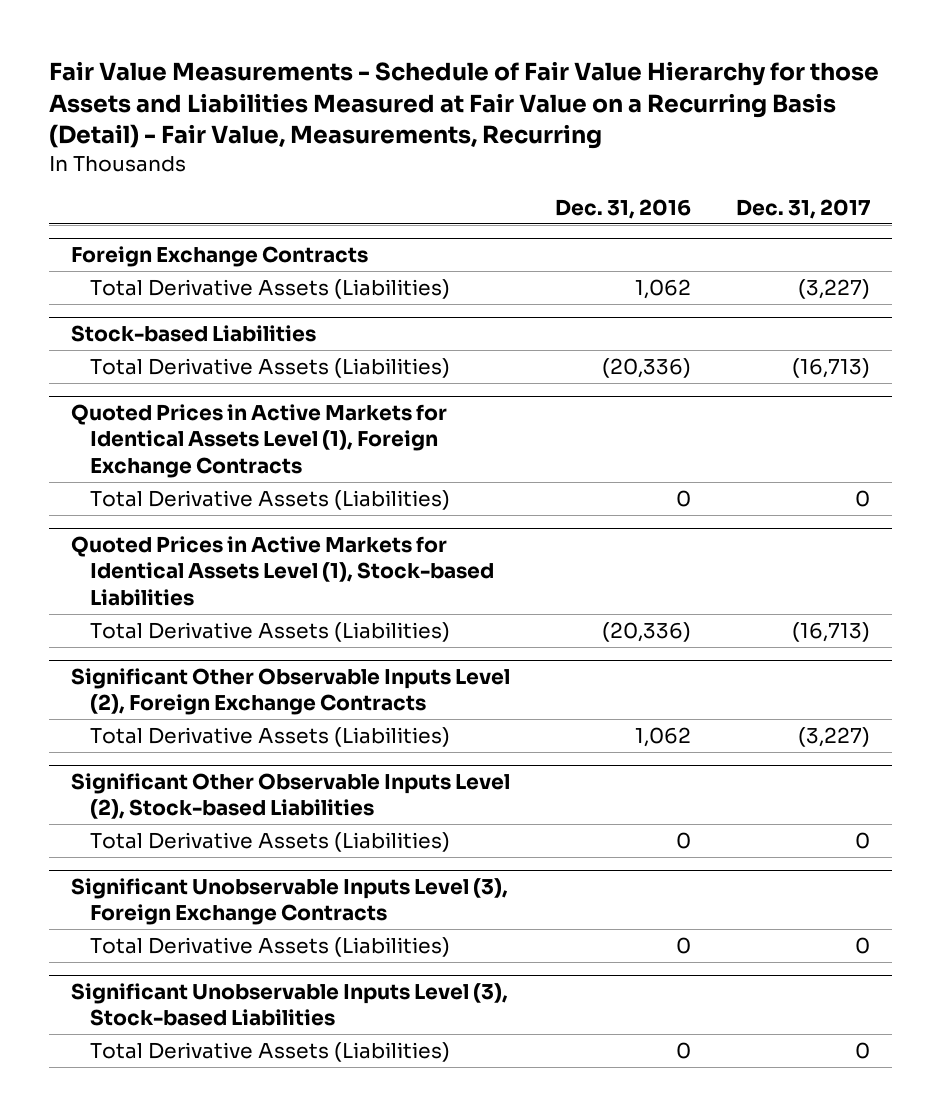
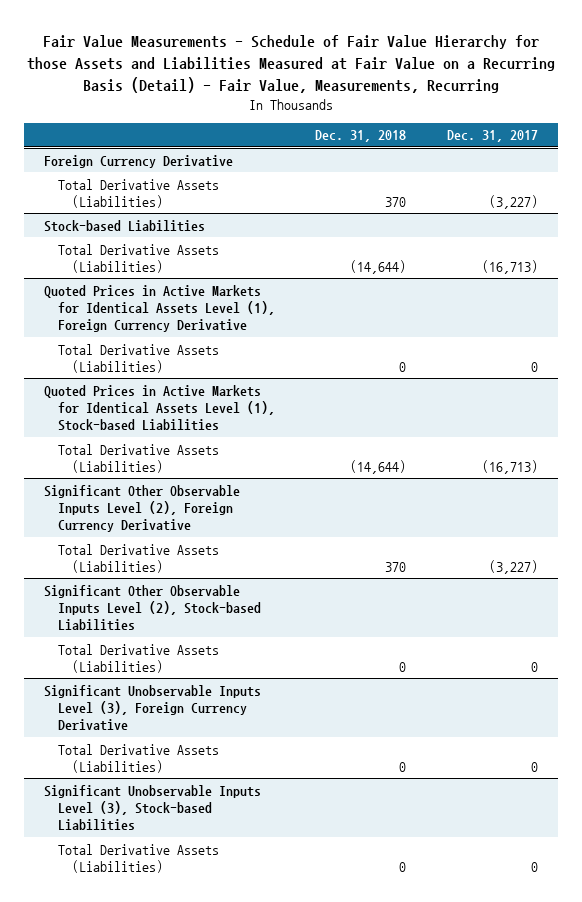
- | Dec. 31, 2016 | Dec. 31, 2017
+ | Dec. 31, 2018 | Dec. 31, 2017
- Foreign Exchange Contracts
+ Foreign Currency Derivative
- Quoted Prices in Active Markets for Identical Assets Level (1), Foreign Exchange Contracts
+ Quoted Prices in Active Markets for Identical Assets Level (1), Foreign Currency Derivative
- Significant Other Observable Inputs Level (2), Foreign Exchange Contracts
+ Significant Other Observable Inputs Level (2), Foreign Currency Derivative
- Significant Unobservable Inputs Level (3), Foreign Exchange Contracts
+ Significant Unobservable Inputs Level (3), Foreign Currency Derivative

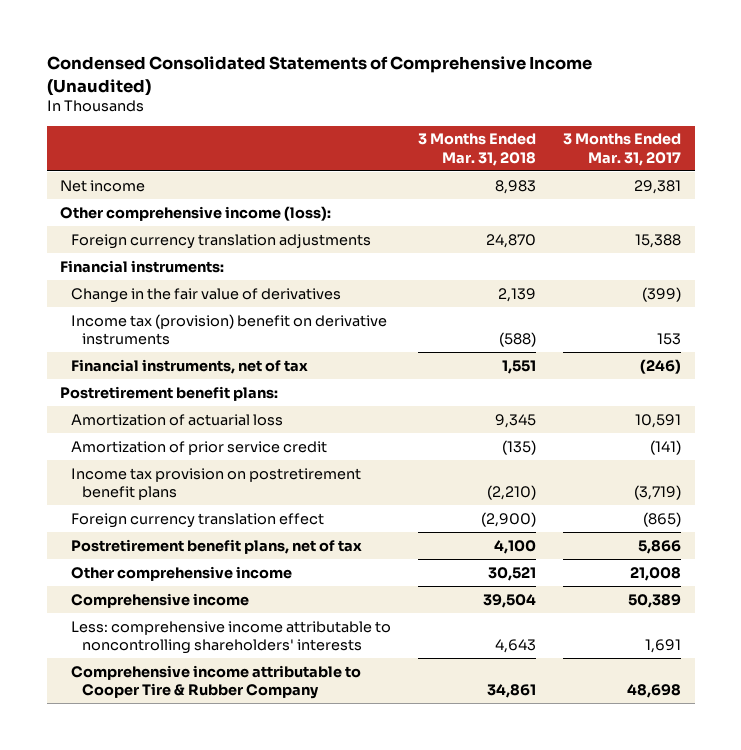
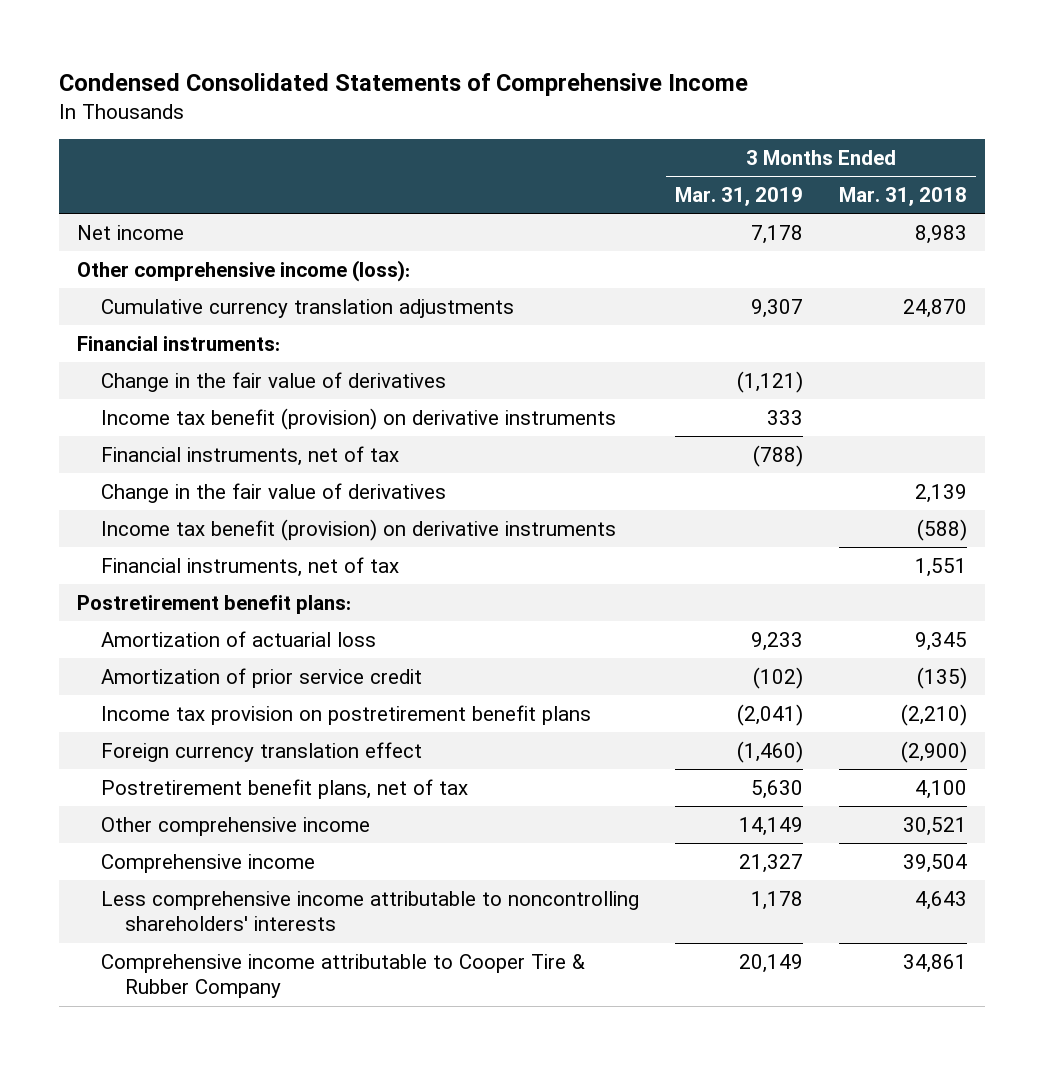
- Condensed Consolidated Statements of Comprehensive Income (Unaudited)
+ Condensed Consolidated Statements of Comprehensive Income
- | 3 Months Ended Mar. 31, 2018 | 3 Months Ended Mar. 31, 2017
+ | 3 Months Ended Mar. 31, 2019 | 3 Months Ended Mar. 31, 2018
- Foreign currency translation adjustments | 24,870 | 15,388
+ Cumulative currency translation adjustments | 9,307 | 24,870
+ Change in the fair value of derivatives | (1,121) |
+ Income tax benefit (provision) on derivative instruments | 333 |
+ Financial instruments, net of tax | (788) |
- Income tax (provision) benefit on derivative instruments | (588) | 153
+ Income tax benefit (provision) on derivative instruments | | (588)
- Less: comprehensive income attributable to noncontrolling shareholders' interests | 4,643 | 1,691
+ Less comprehensive income attributable to noncontrolling shareholders' interests | 1,178 | 4,643

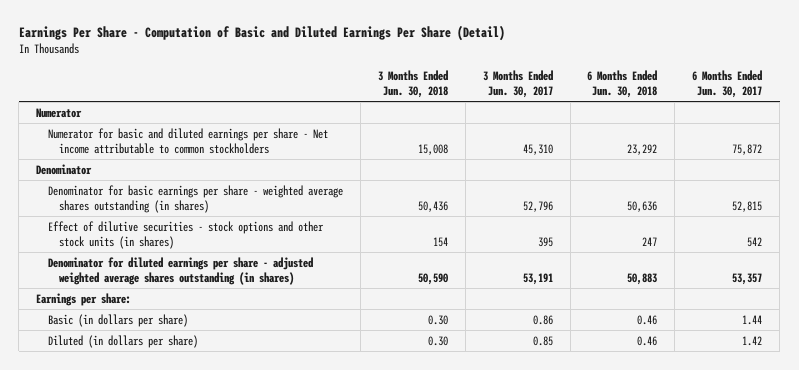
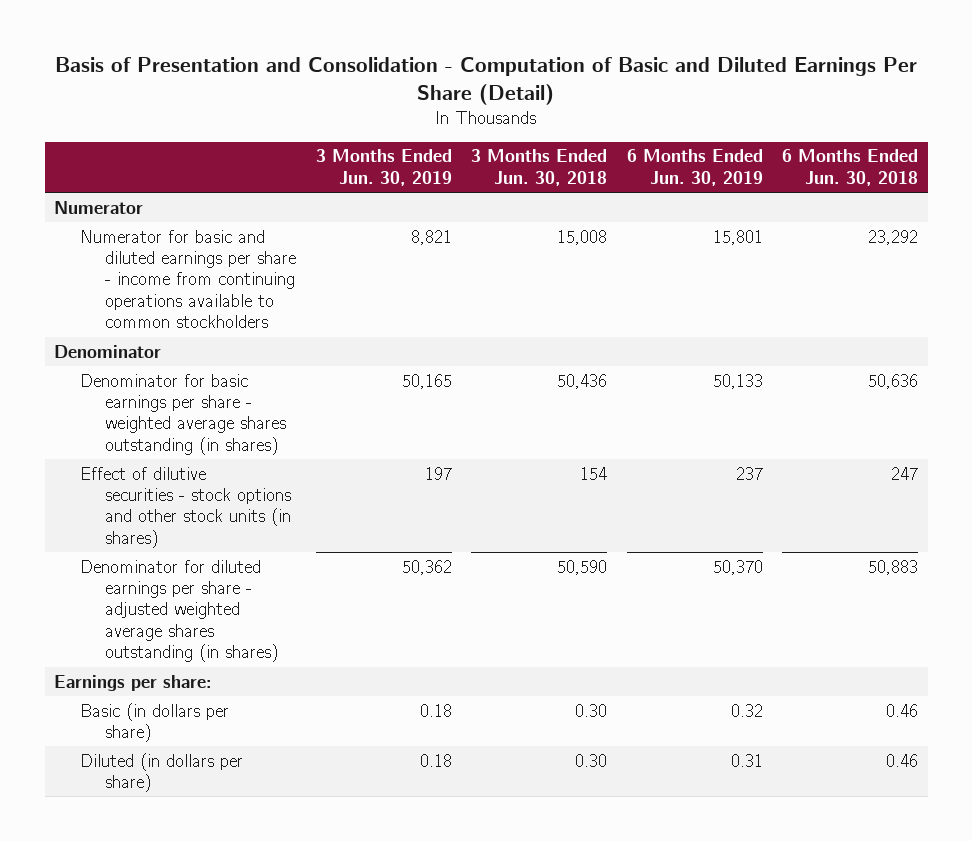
- Earnings Per Share - Computation of Basic and Diluted Earnings Per Share (Detail)
+ Basis of Presentation and Consolidation - Computation of Basic and Diluted Earnings Per Share (Detail)
- | 3 Months Ended Jun. 30, 2018 | 3 Months Ended Jun. 30, 2017 | 6 Months Ended Jun. 30, 2018 | 6 Months Ended Jun. 30, 2017
+ | 3 Months Ended Jun. 30, 2019 | 3 Months Ended Jun. 30, 2018 | 6 Months Ended Jun. 30, 2019 | 6 Months Ended Jun. 30, 2018
- Numerator for basic and diluted earnings per share - Net income attributable to common stockholders | 15,008 | 45,310 | 23,292 | 75,872
+ Numerator for basic and diluted earnings per share - income from continuing operations available to common stockholders | 8,821 | 15,008 | 15,801 | 23,292

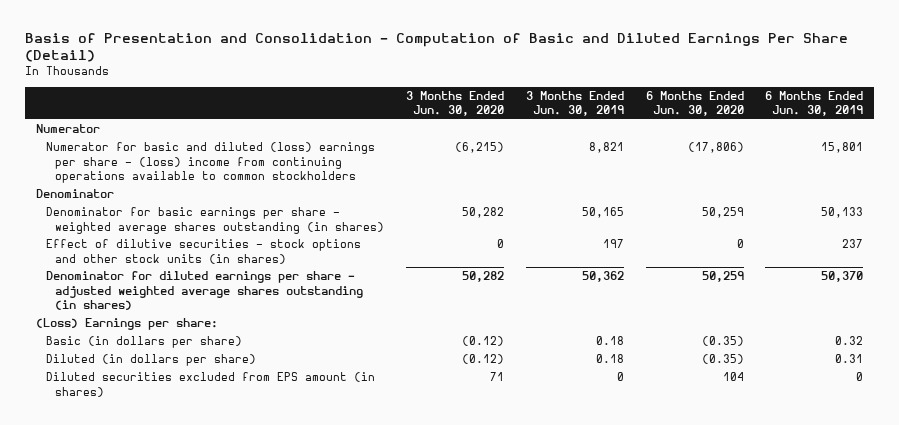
- | 3 Months Ended Jun. 30, 2019 | 3 Months Ended Jun. 30, 2018 | 6 Months Ended Jun. 30, 2019 | 6 Months Ended Jun. 30, 2018
+ | 3 Months Ended Jun. 30, 2020 | 3 Months Ended Jun. 30, 2019 | 6 Months Ended Jun. 30, 2020 | 6 Months Ended Jun. 30, 2019
- Numerator for basic and diluted earnings per share - income from continuing operations available to common stockholders | 8,821 | 15,008 | 15,801 | 23,292
+ Numerator for basic and diluted (loss) earnings per share - (loss) income from continuing operations available to common stockholders | (6,215) | 8,821 | (17,806) | 15,801
- Earnings per share:
+ (Loss) Earnings per share:
+ Diluted securities excluded from EPS amount (in shares) | 71 | 0 | 104 | 0

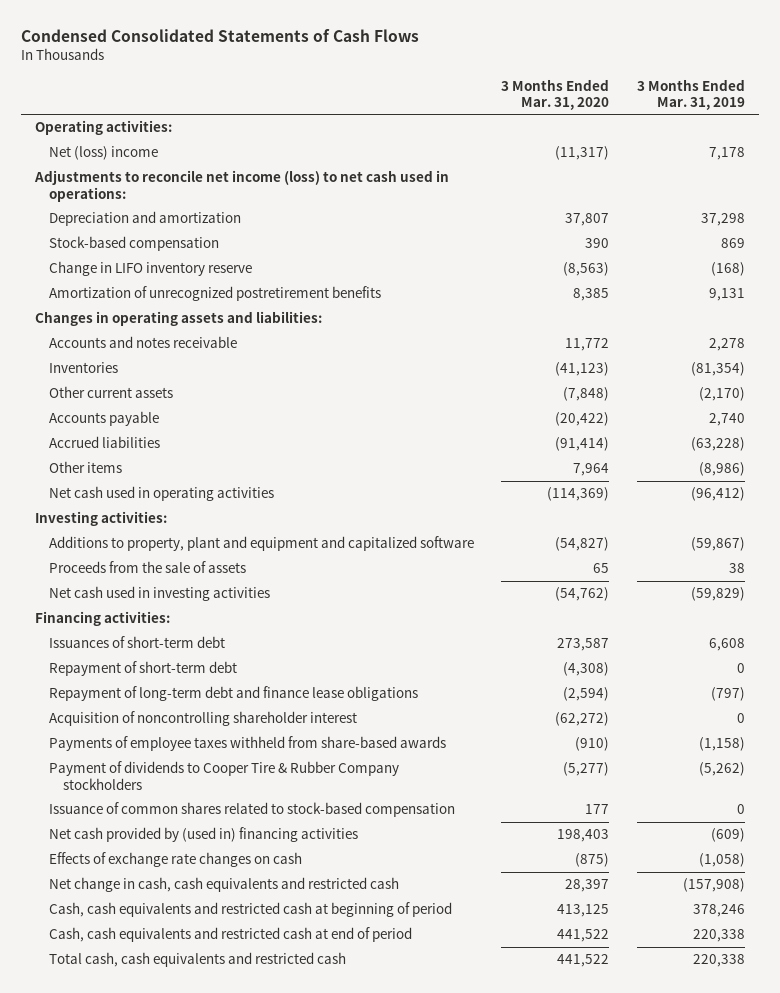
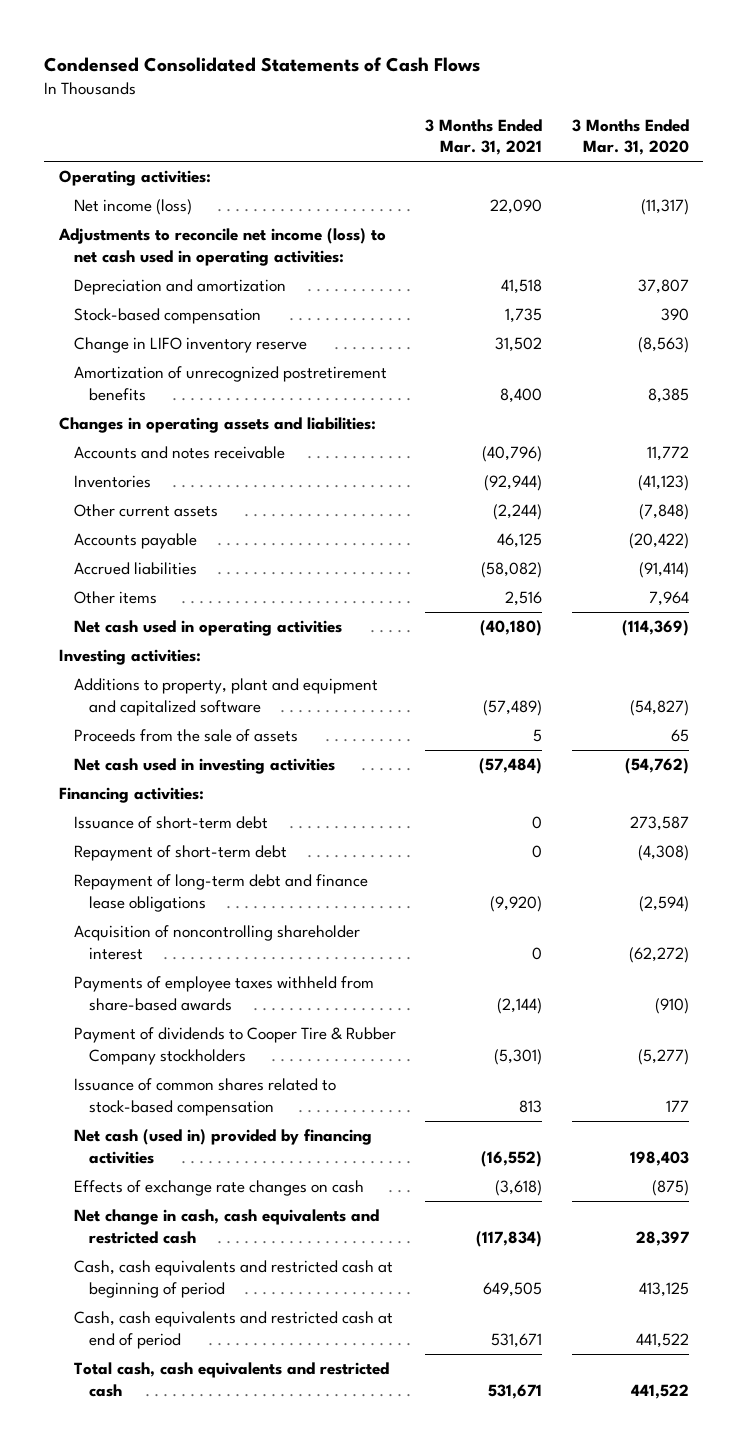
- | 3 Months Ended Mar. 31, 2020 | 3 Months Ended Mar. 31, 2019
+ | 3 Months Ended Mar. 31, 2021 | 3 Months Ended Mar. 31, 2020
- Net (loss) income | (11,317) | 7,178
- Adjustments to reconcile net income (loss) to net cash used in operations:
+ Net income (loss) | 22,090 | (11,317)
+ Adjustments to reconcile net income (loss) to net cash used in operating activities:
- Issuances of short-term debt | 273,587 | 6,608
+ Issuance of short-term debt | 0 | 273,587
- Net cash provided by (used in) financing activities | 198,403 | (609)
+ Net cash (used in) provided by financing activities | (16,552) | 198,403

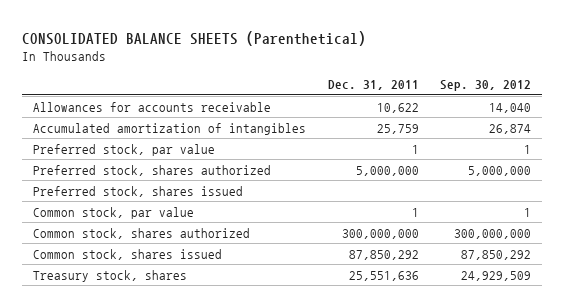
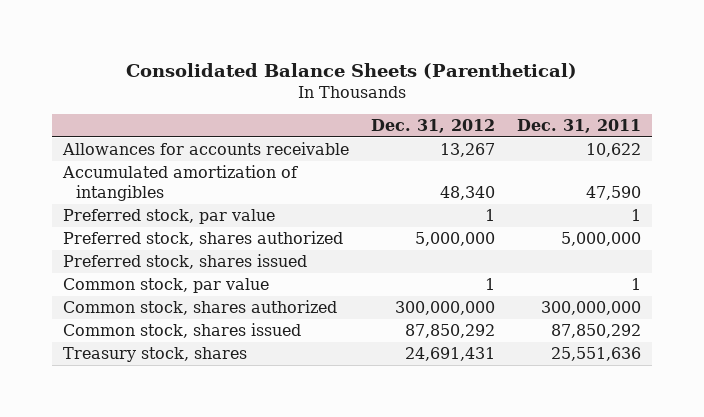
- CONSOLIDATED BALANCE SHEETS (Parenthetical)
+ Consolidated Balance Sheets (Parenthetical)
- | Dec. 31, 2011 | Sep. 30, 2012
+ | Dec. 31, 2012 | Dec. 31, 2011
- Accumulated amortization of intangibles | 25,759 | 26,874
+ Accumulated amortization of intangibles | 48,340 | 47,590

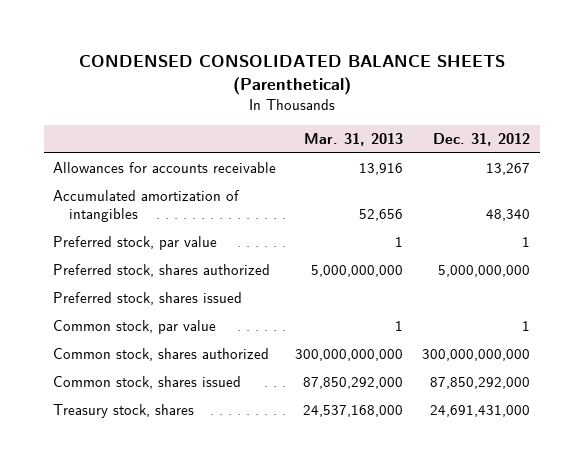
- Consolidated Balance Sheets (Parenthetical)
+ CONDENSED CONSOLIDATED BALANCE SHEETS (Parenthetical)
- | Dec. 31, 2012 | Dec. 31, 2011
+ | Mar. 31, 2013 | Dec. 31, 2012
- Preferred stock, shares authorized | 5,000,000 | 5,000,000
+ Preferred stock, shares authorized | 5,000,000,000 | 5,000,000,000
- Common stock, shares authorized | 300,000,000 | 300,000,000
- Common stock, shares issued | 87,850,292 | 87,850,292
- Treasury stock, shares | 24,691,431 | 25,551,636
+ Common stock, shares authorized | 300,000,000,000 | 300,000,000,000
+ Common stock, shares issued | 87,850,292,000 | 87,850,292,000
+ Treasury stock, shares | 24,537,168,000 | 24,691,431,000

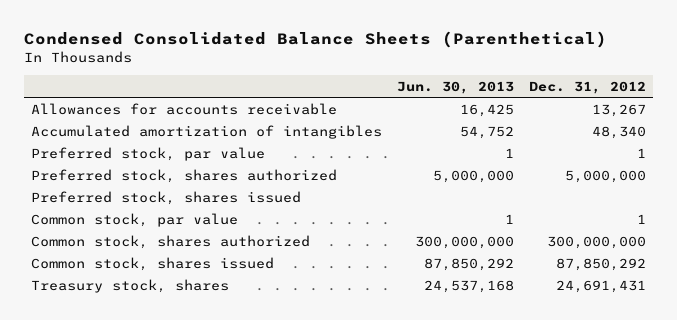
- CONDENSED CONSOLIDATED BALANCE SHEETS (Parenthetical)
+ Condensed Consolidated Balance Sheets (Parenthetical)
- | Mar. 31, 2013 | Dec. 31, 2012
+ | Jun. 30, 2013 | Dec. 31, 2012
- Preferred stock, shares authorized | 5,000,000,000 | 5,000,000,000
+ Preferred stock, shares authorized | 5,000,000 | 5,000,000
- Common stock, shares authorized | 300,000,000,000 | 300,000,000,000
- Common stock, shares issued | 87,850,292,000 | 87,850,292,000
- Treasury stock, shares | 24,537,168,000 | 24,691,431,000
+ Common stock, shares authorized | 300,000,000 | 300,000,000
+ Common stock, shares issued | 87,850,292 | 87,850,292
+ Treasury stock, shares | 24,537,168 | 24,691,431

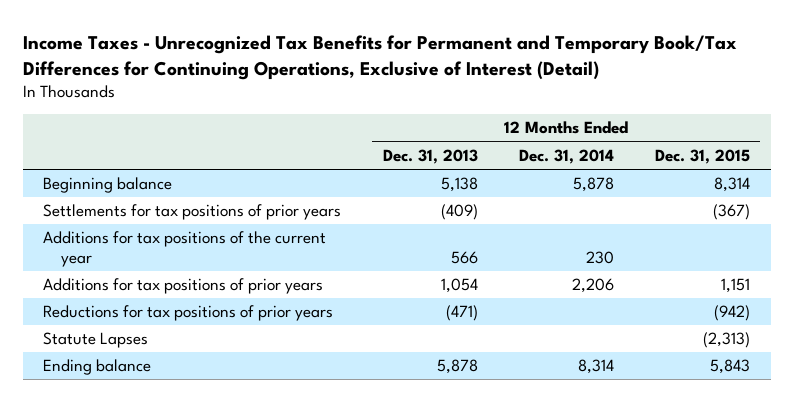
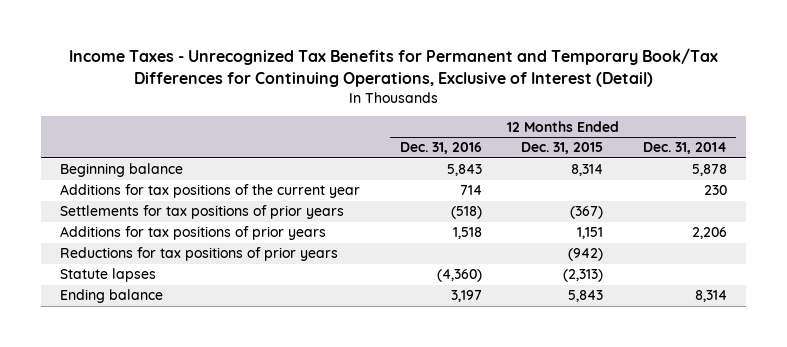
- | 12 Months Ended Dec. 31, 2013 | 12 Months Ended Dec. 31, 2014 | 12 Months Ended Dec. 31, 2015
+ | 12 Months Ended Dec. 31, 2016 | 12 Months Ended Dec. 31, 2015 | 12 Months Ended Dec. 31, 2014
moved down: Settlements for tax positions of prior years | (518) | (367) |
- Statute Lapses | | | (2,313)
+ Statute lapses | (4,360) | (2,313) |

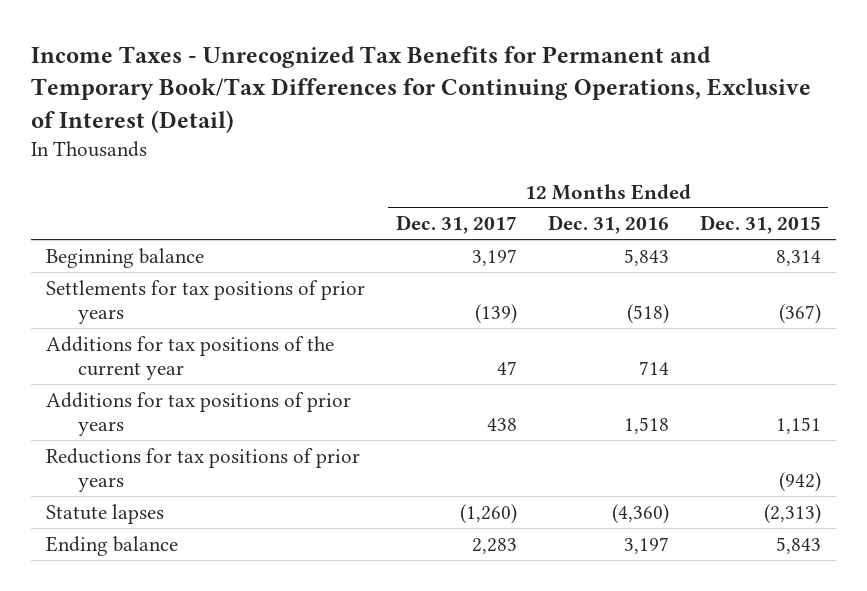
- | 12 Months Ended Dec. 31, 2016 | 12 Months Ended Dec. 31, 2015 | 12 Months Ended Dec. 31, 2014
+ | 12 Months Ended Dec. 31, 2017 | 12 Months Ended Dec. 31, 2016 | 12 Months Ended Dec. 31, 2015
moved down: Additions for tax positions of the current year | 47 | 714 |

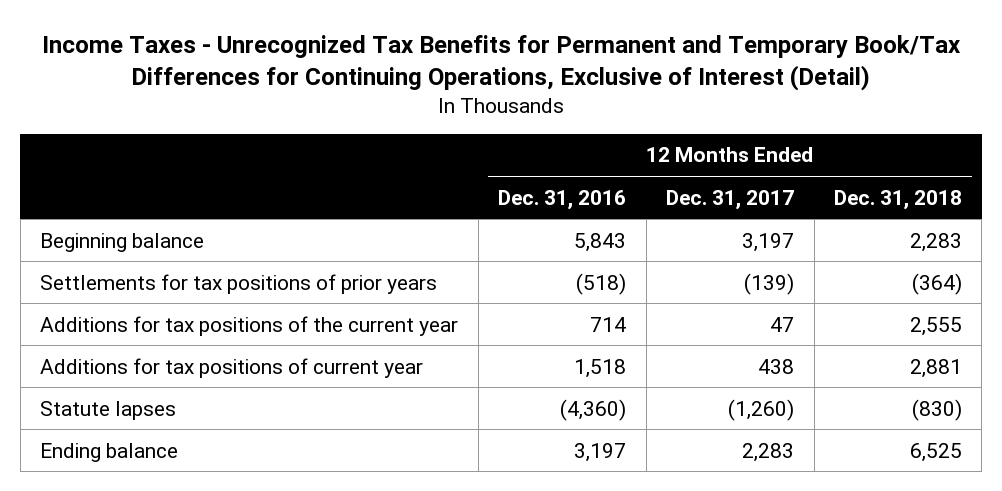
- | 12 Months Ended Dec. 31, 2017 | 12 Months Ended Dec. 31, 2016 | 12 Months Ended Dec. 31, 2015
+ | 12 Months Ended Dec. 31, 2016 | 12 Months Ended Dec. 31, 2017 | 12 Months Ended Dec. 31, 2018
- Additions for tax positions of prior years | 438 | 1,518 | 1,151
- Reductions for tax positions of prior years | | | (942)
+ Additions for tax positions of current year | 1,518 | 438 | 2,881

